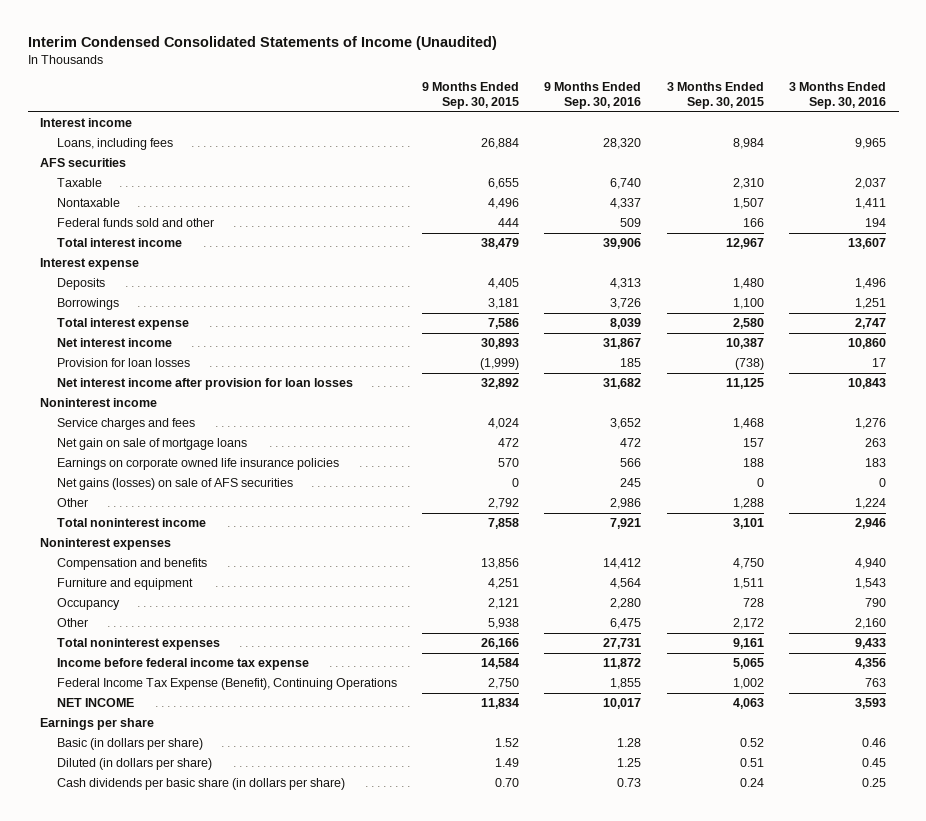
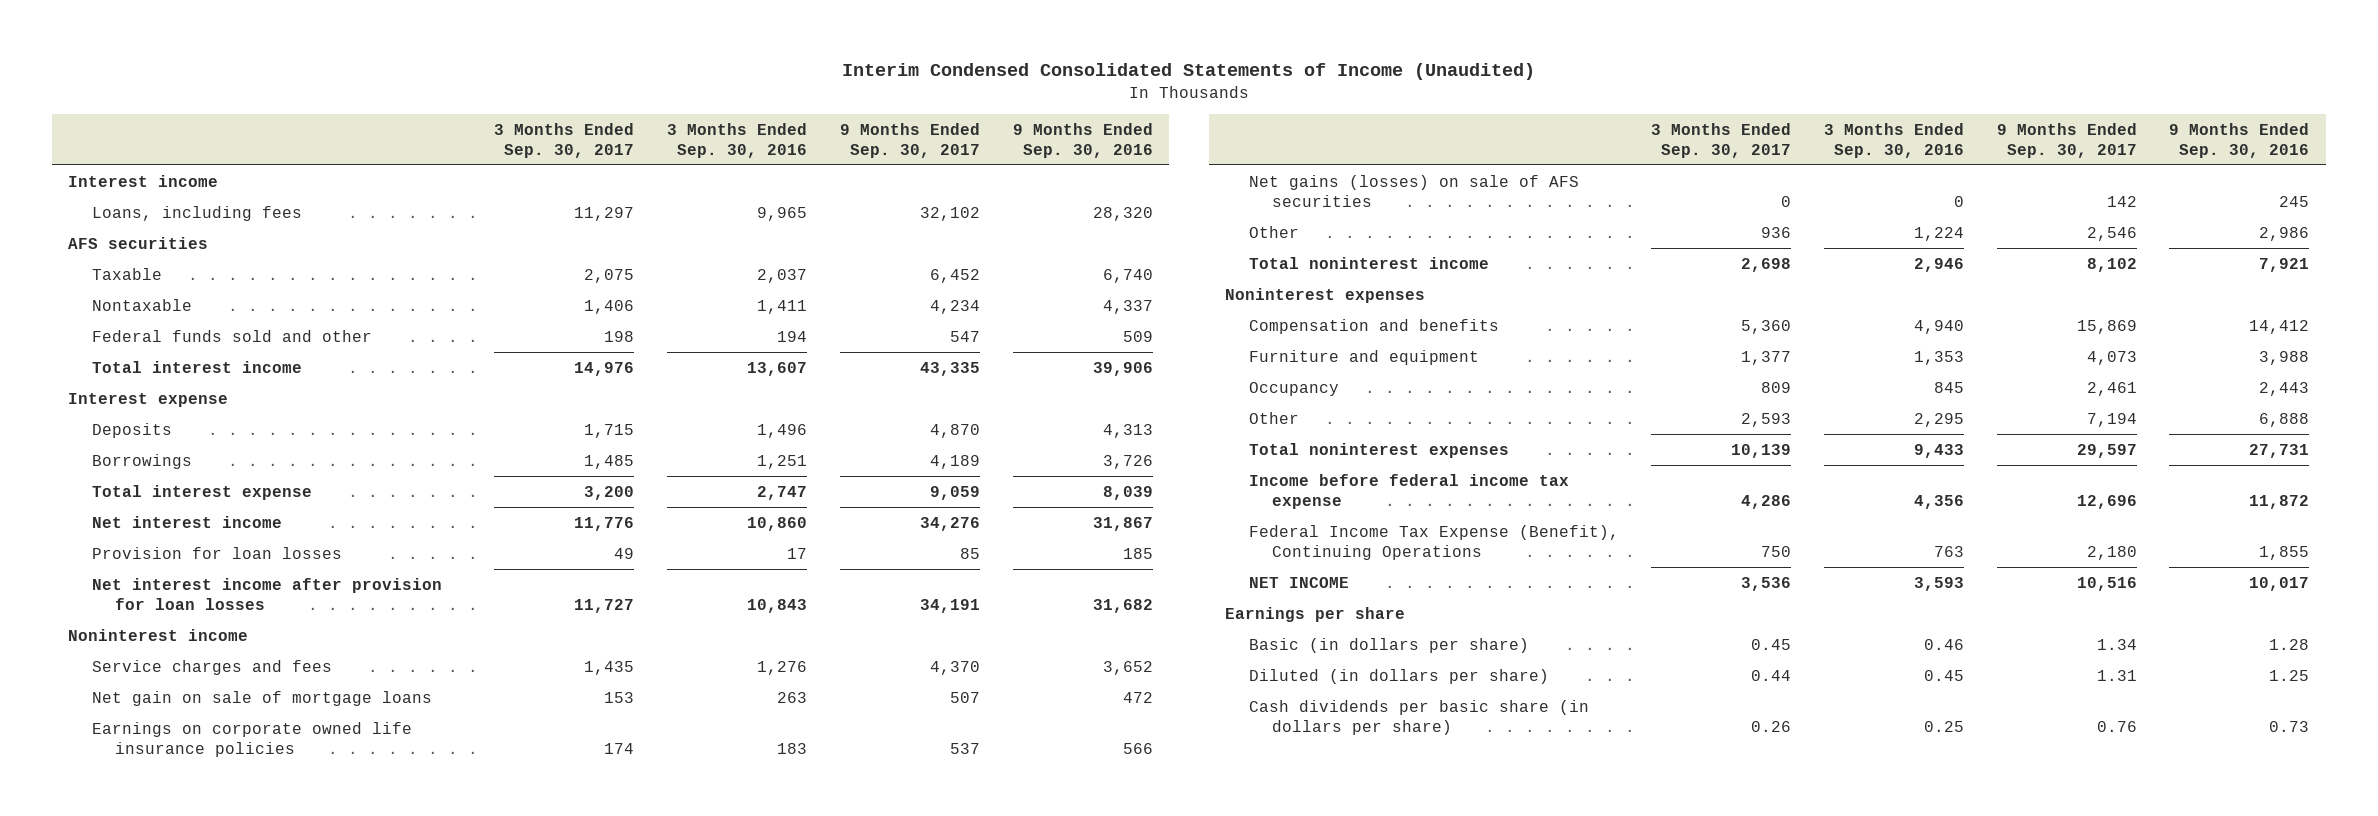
- | 9 Months Ended Sep. 30, 2015 | 9 Months Ended Sep. 30, 2016 | 3 Months Ended Sep. 30, 2015 | 3 Months Ended Sep. 30, 2016
+ | 3 Months Ended Sep. 30, 2017 | 3 Months Ended Sep. 30, 2016 | 9 Months Ended Sep. 30, 2017 | 9 Months Ended Sep. 30, 2016
- Furniture and equipment | 4,251 | 4,564 | 1,511 | 1,543
- Occupancy | 2,121 | 2,280 | 728 | 790
- Other | 5,938 | 6,475 | 2,172 | 2,160
+ Furniture and equipment | 1,377 | 1,353 | 4,073 | 3,988
+ Occupancy | 809 | 845 | 2,461 | 2,443
+ Other | 2,593 | 2,295 | 7,194 | 6,888

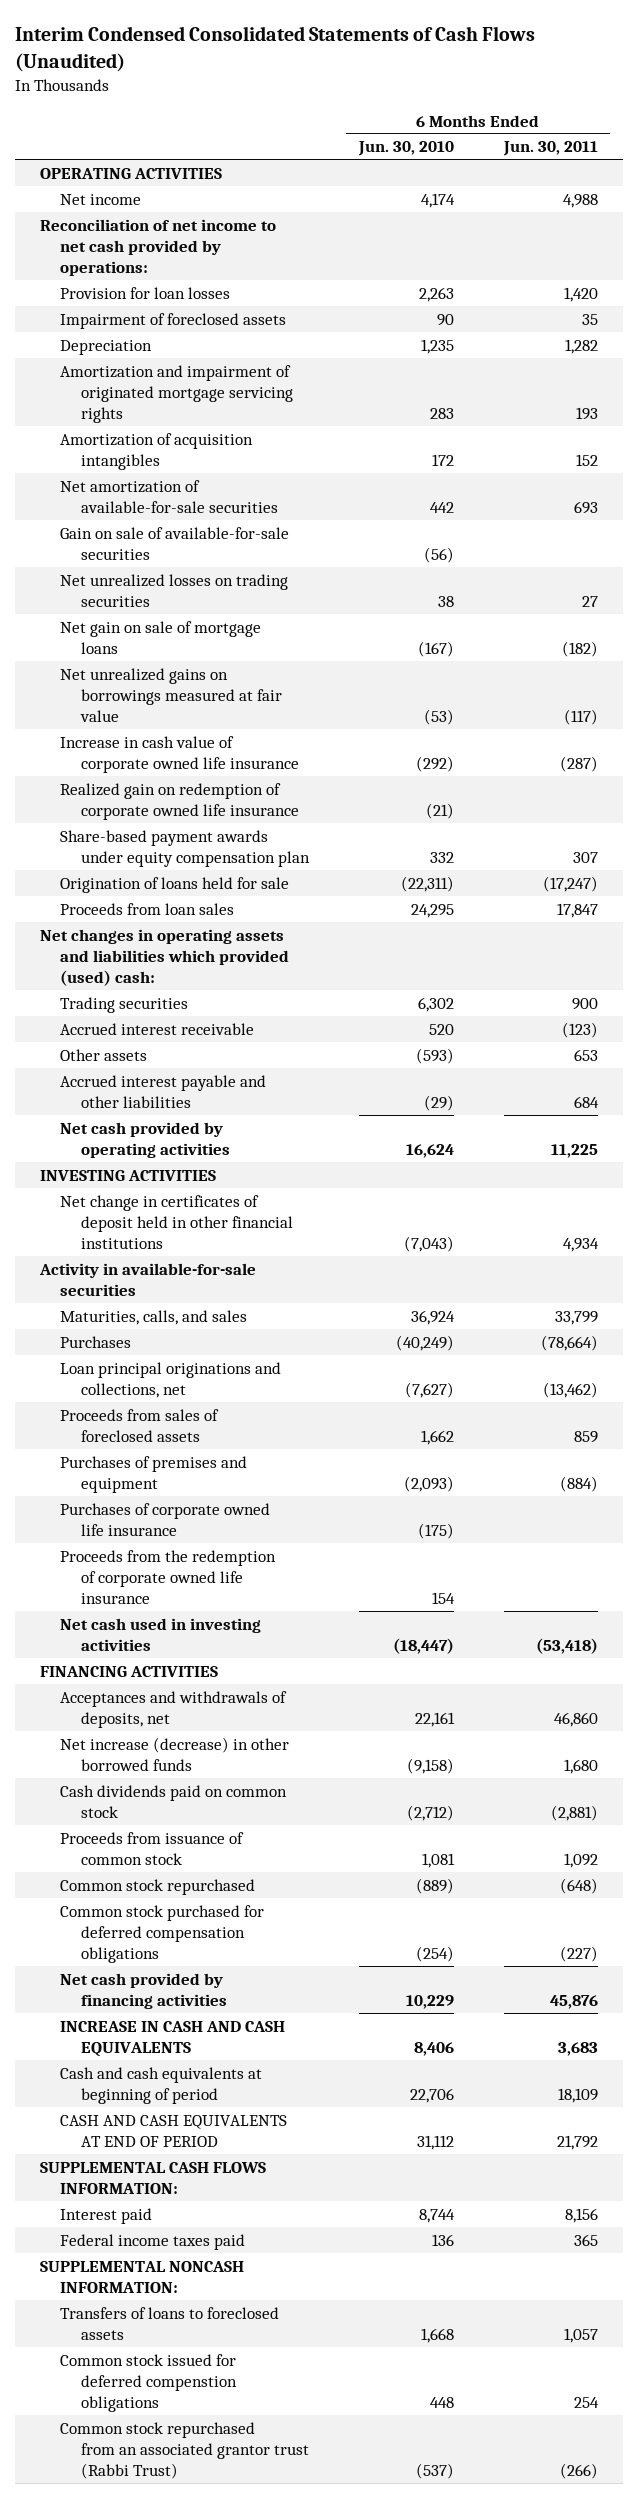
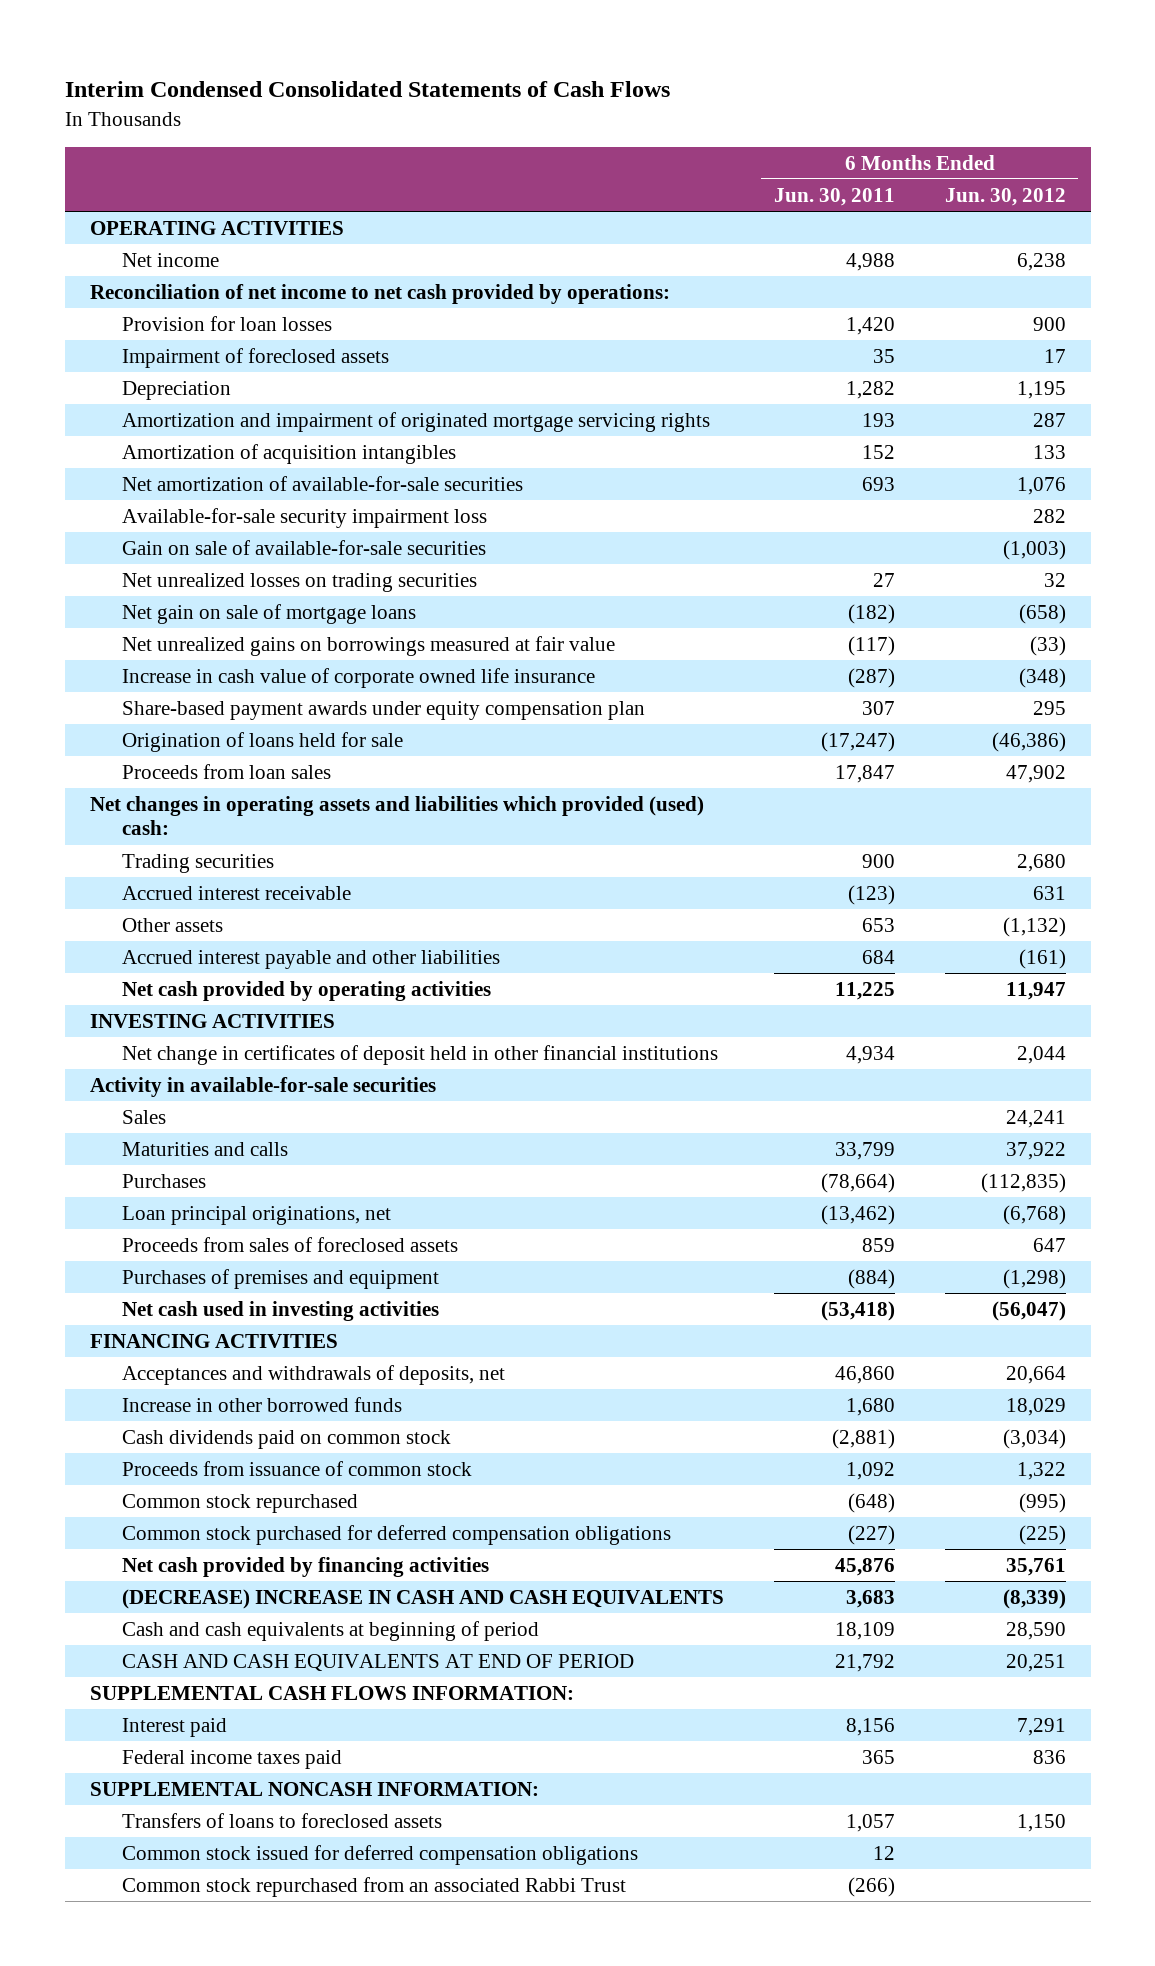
- Interim Condensed Consolidated Statements of Cash Flows (Unaudited)
+ Interim Condensed Consolidated Statements of Cash Flows
- | 6 Months Ended Jun. 30, 2010 | 6 Months Ended Jun. 30, 2011
+ | 6 Months Ended Jun. 30, 2011 | 6 Months Ended Jun. 30, 2012
+ Available-for-sale security impairment loss | | 282
- Realized gain on redemption of corporate owned life insurance | (21) |
- Maturities, calls, and sales | 36,924 | 33,799
+ Sales | | 24,241
+ Maturities and calls | 33,799 | 37,922
- Loan principal originations and collections, net | (7,627) | (13,462)
+ Loan principal originations, net | (13,462) | (6,768)
- Purchases of corporate owned life insurance | (175) |
- Proceeds from the redemption of corporate owned life insurance | 154 |
- Net increase (decrease) in other borrowed funds | (9,158) | 1,680
+ Increase in other borrowed funds | 1,680 | 18,029
- INCREASE IN CASH AND CASH EQUIVALENTS | 8,406 | 3,683
+ (DECREASE) INCREASE IN CASH AND CASH EQUIVALENTS | 3,683 | (8,339)
- Common stock issued for deferred compenstion obligations | 448 | 254
- Common stock repurchased from an associated grantor trust (Rabbi Trust) | (537) | (266)
+ Common stock issued for deferred compensation obligations | 12 |
+ Common stock repurchased from an associated Rabbi Trust | (266) |

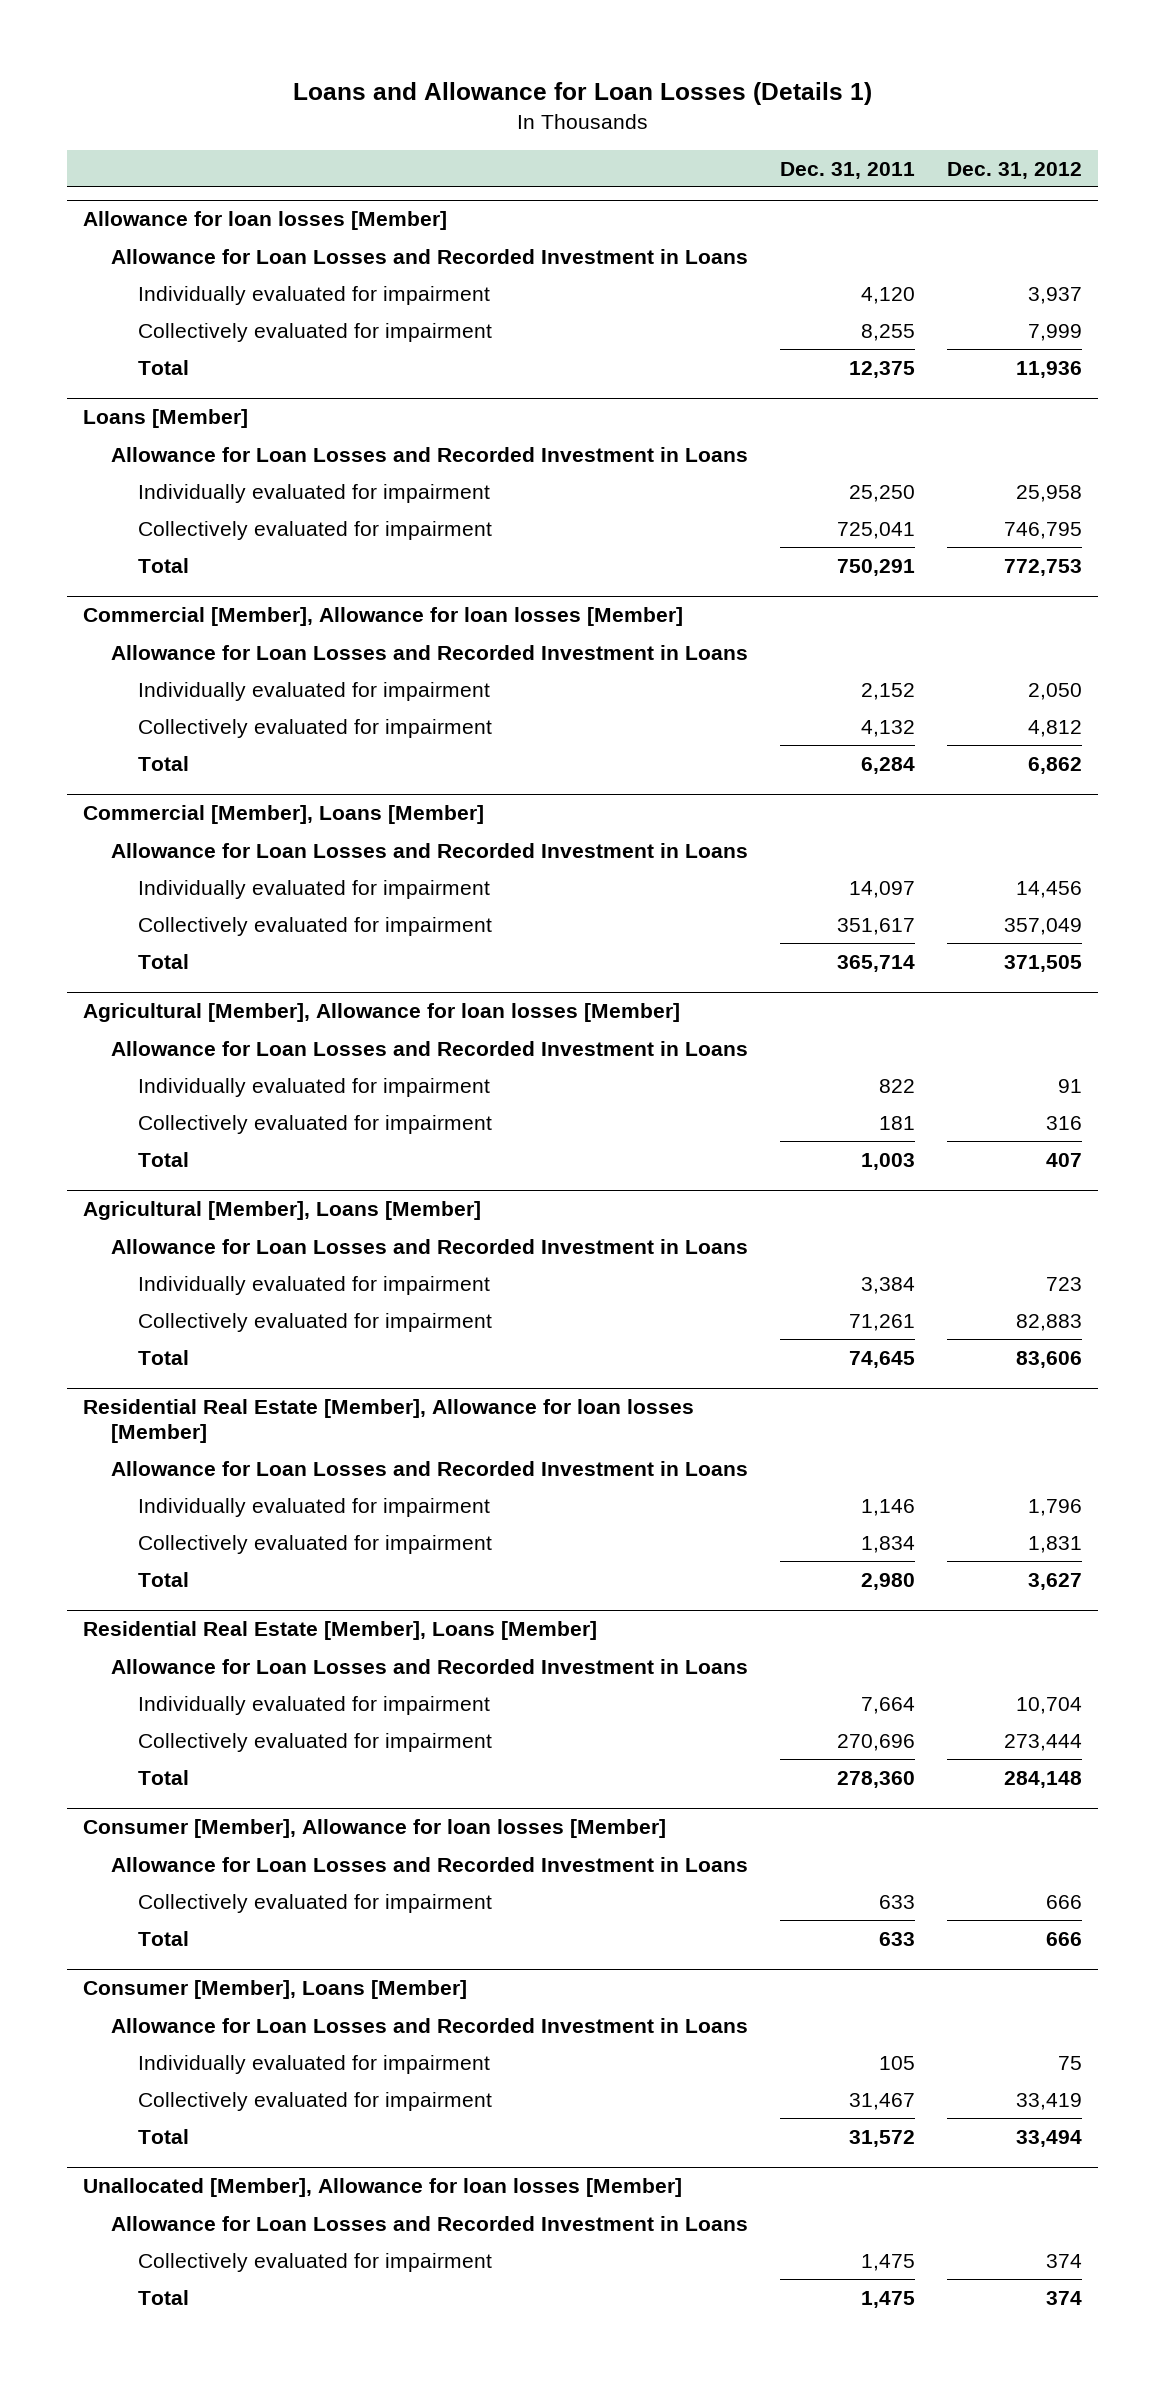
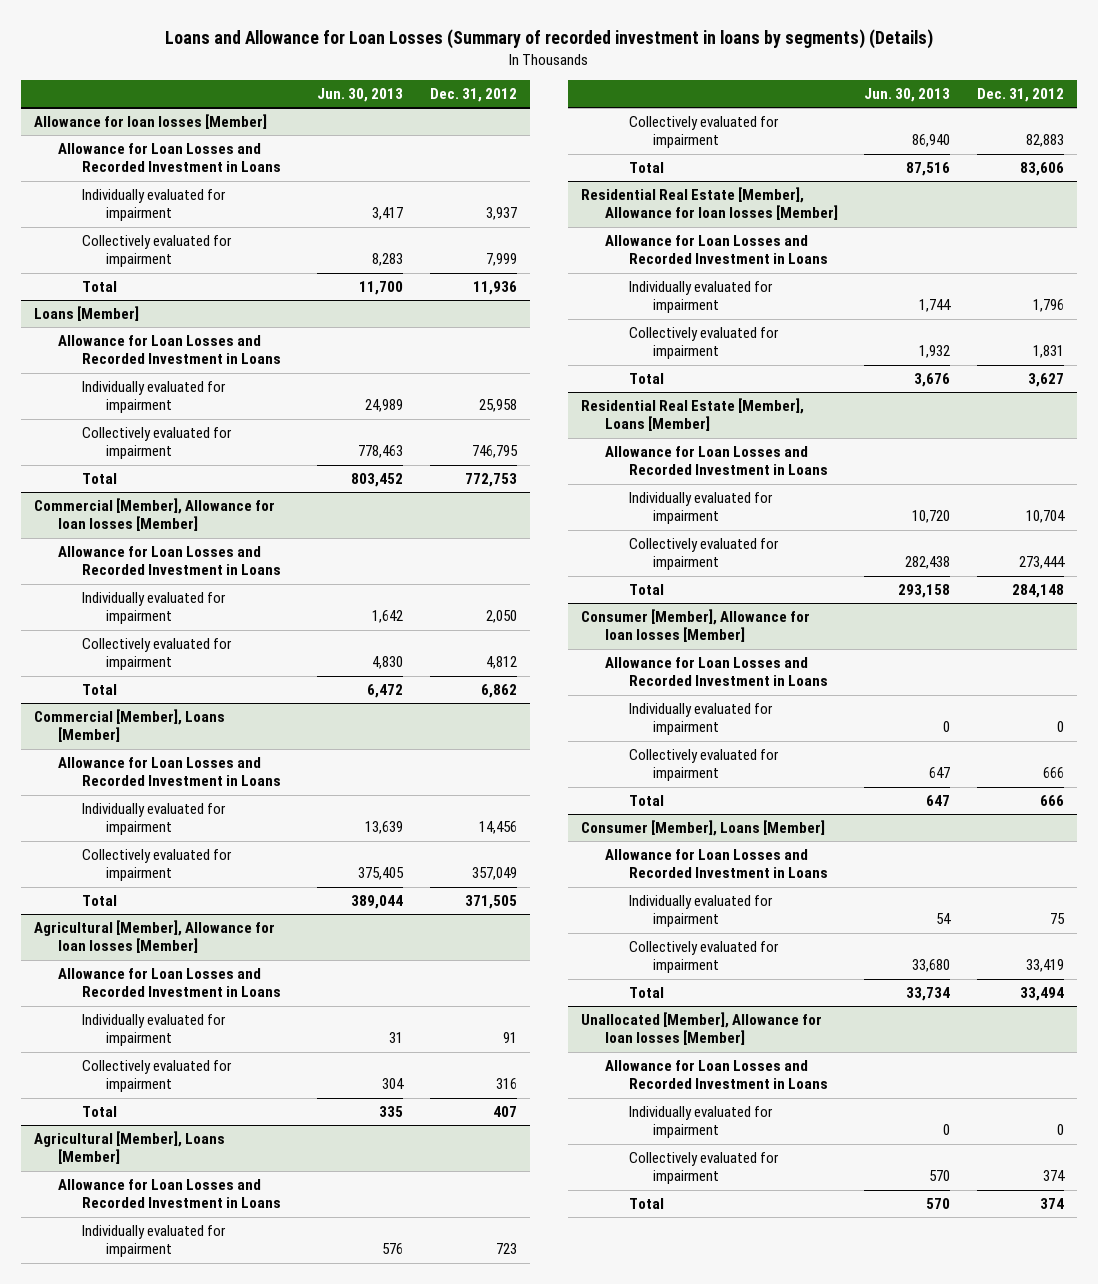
- Loans and Allowance for Loan Losses (Details 1)
+ Loans and Allowance for Loan Losses (Summary of recorded investment in loans by segments) (Details)
- | Dec. 31, 2011 | Dec. 31, 2012
+ | Jun. 30, 2013 | Dec. 31, 2012
@ Consumer [Member], Allowance for loan losses [Member]
+ Individually evaluated for impairment | 0 | 0
@ Unallocated [Member], Allowance for loan losses [Member]
+ Individually evaluated for impairment | 0 | 0

